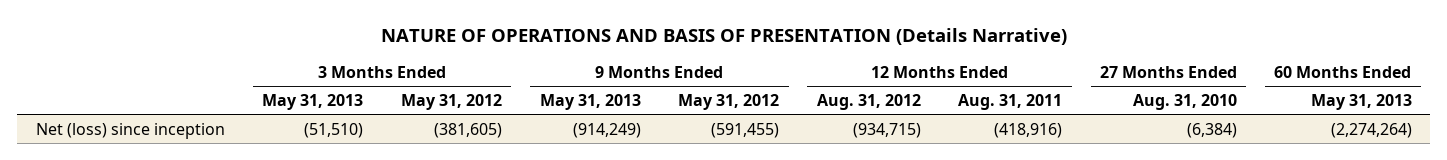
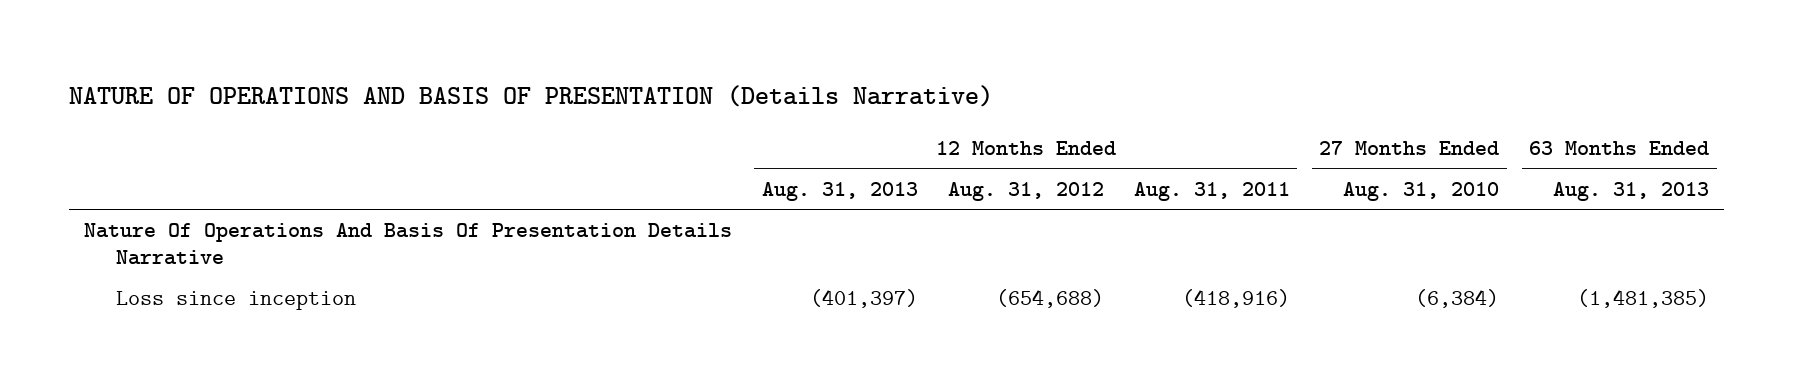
- | 3 Months Ended May 31, 2013 | 3 Months Ended May 31, 2012 | 9 Months Ended May 31, 2013 | 9 Months Ended May 31, 2012 | 12 Months Ended Aug. 31, 2012 | 12 Months Ended Aug. 31, 2011 | 27 Months Ended Aug. 31, 2010 | 60 Months Ended May 31, 2013
+ | 12 Months Ended Aug. 31, 2013 | 12 Months Ended Aug. 31, 2012 | 12 Months Ended Aug. 31, 2011 | 27 Months Ended Aug. 31, 2010 | 63 Months Ended Aug. 31, 2013
- Net (loss) since inception | (51,510) | (381,605) | (914,249) | (591,455) | (934,715) | (418,916) | (6,384) | (2,274,264)
+ Nature Of Operations And Basis Of Presentation Details Narrative
+ Loss since inception | (401,397) | (654,688) | (418,916) | (6,384) | (1,481,385)

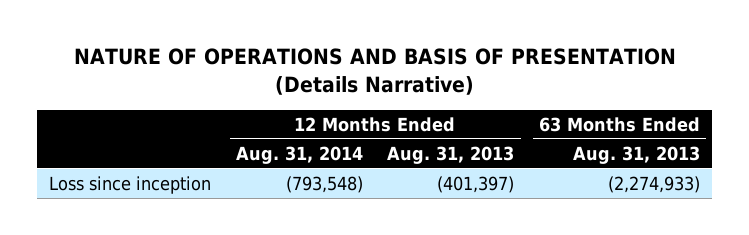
- | 12 Months Ended Aug. 31, 2013 | 12 Months Ended Aug. 31, 2012 | 12 Months Ended Aug. 31, 2011 | 27 Months Ended Aug. 31, 2010 | 63 Months Ended Aug. 31, 2013
+ | 12 Months Ended Aug. 31, 2014 | 12 Months Ended Aug. 31, 2013 | 63 Months Ended Aug. 31, 2013
- Nature Of Operations And Basis Of Presentation Details Narrative
- Loss since inception | (401,397) | (654,688) | (418,916) | (6,384) | (1,481,385)
+ Loss since inception | (793,548) | (401,397) | (2,274,933)

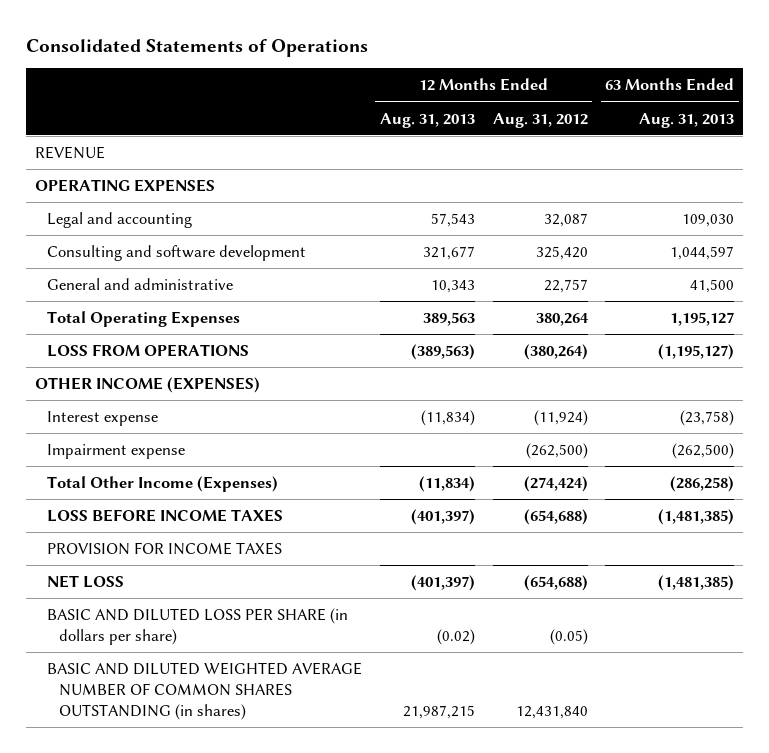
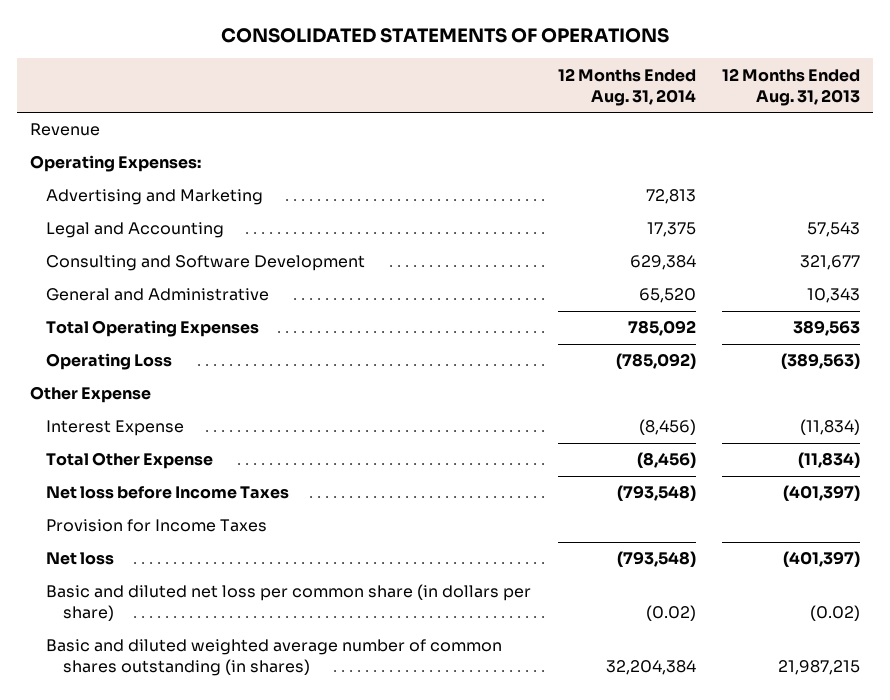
- Consolidated Statements of Operations
+ CONSOLIDATED STATEMENTS OF OPERATIONS
- | 12 Months Ended Aug. 31, 2013 | 12 Months Ended Aug. 31, 2012 | 63 Months Ended Aug. 31, 2013
+ | 12 Months Ended Aug. 31, 2014 | 12 Months Ended Aug. 31, 2013
- REVENUE
- OPERATING EXPENSES
- Legal and accounting | 57,543 | 32,087 | 109,030
- Consulting and software development | 321,677 | 325,420 | 1,044,597
- General and administrative | 10,343 | 22,757 | 41,500
+ Revenue
+ Operating Expenses:
+ Advertising and Marketing | 72,813 |
+ Legal and Accounting | 17,375 | 57,543
+ Consulting and Software Development | 629,384 | 321,677
+ General and Administrative | 65,520 | 10,343
- LOSS FROM OPERATIONS | (389,563) | (380,264) | (1,195,127)
- OTHER INCOME (EXPENSES)
- Interest expense | (11,834) | (11,924) | (23,758)
- Impairment expense | | (262,500) | (262,500)
- Total Other Income (Expenses) | (11,834) | (274,424) | (286,258)
- LOSS BEFORE INCOME TAXES | (401,397) | (654,688) | (1,481,385)
- PROVISION FOR INCOME TAXES
- NET LOSS | (401,397) | (654,688) | (1,481,385)
- BASIC AND DILUTED LOSS PER SHARE (in dollars per share) | (0.02) | (0.05) |
- BASIC AND DILUTED WEIGHTED AVERAGE NUMBER OF COMMON SHARES OUTSTANDING (in shares) | 21,987,215 | 12,431,840 |
+ Operating Loss | (785,092) | (389,563)
+ Other Expense
+ Interest Expense | (8,456) | (11,834)
+ Total Other Expense | (8,456) | (11,834)
+ Net loss before Income Taxes | (793,548) | (401,397)
+ Provision for Income Taxes
+ Net loss | (793,548) | (401,397)
+ Basic and diluted net loss per common share (in dollars per share) | (0.02) | (0.02)
+ Basic and diluted weighted average number of common shares outstanding (in shares) | 32,204,384 | 21,987,215

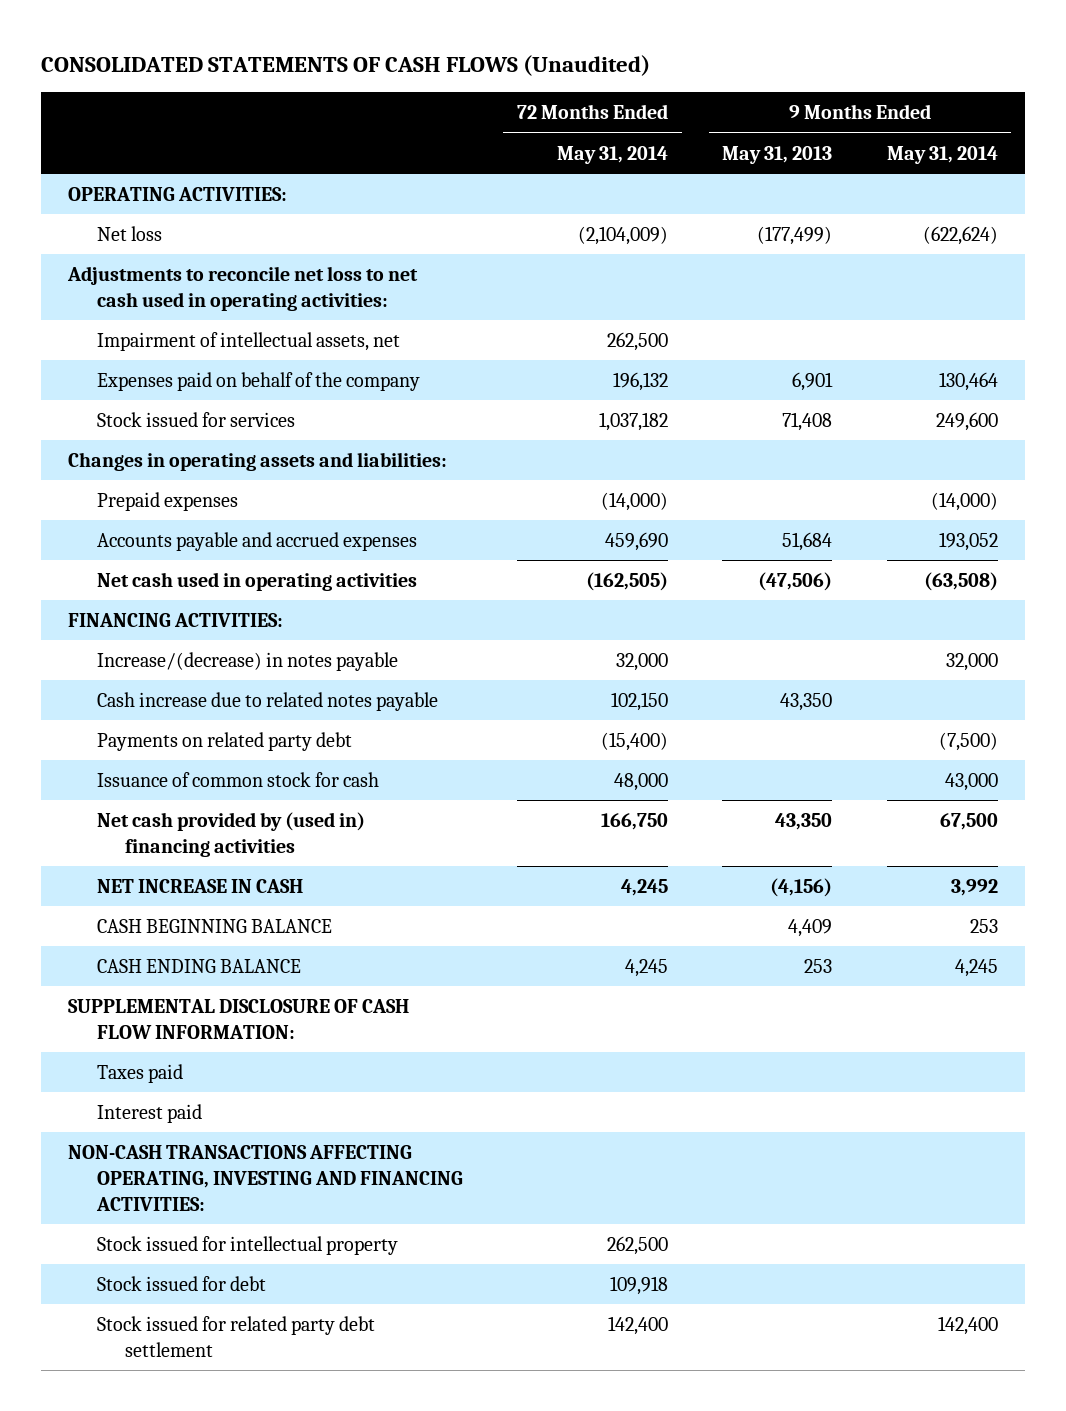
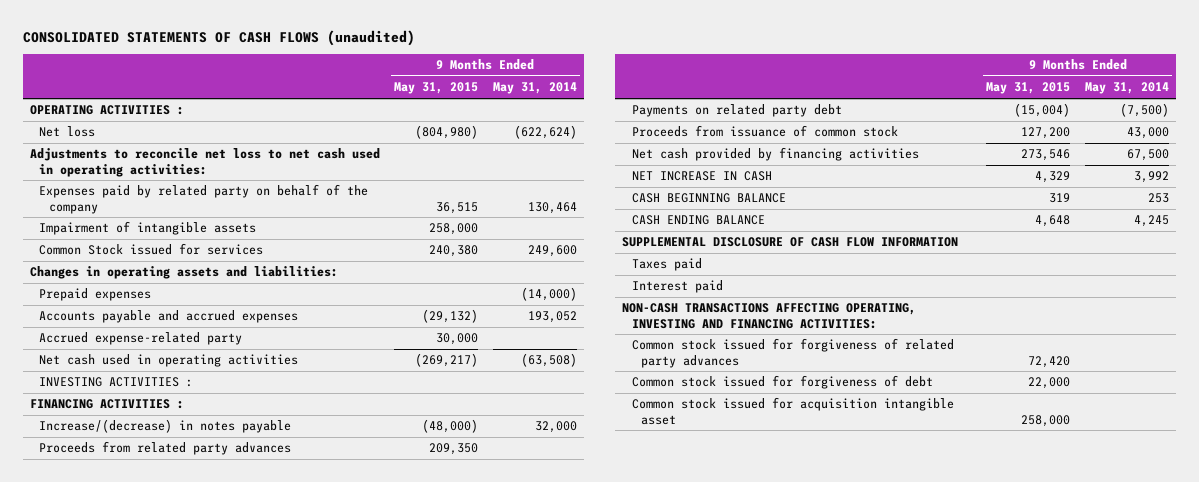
- CONSOLIDATED STATEMENTS OF CASH FLOWS (Unaudited)
+ CONSOLIDATED STATEMENTS OF CASH FLOWS (unaudited)
- | 72 Months Ended May 31, 2014 | 9 Months Ended May 31, 2013 | 9 Months Ended May 31, 2014
+ | 9 Months Ended May 31, 2015 | 9 Months Ended May 31, 2014
- OPERATING ACTIVITIES:
+ OPERATING ACTIVITIES :
- Impairment of intellectual assets, net | 262,500 | |
- Expenses paid on behalf of the company | 196,132 | 6,901 | 130,464
- Stock issued for services | 1,037,182 | 71,408 | 249,600
+ Expenses paid by related party on behalf of the company | 36,515 | 130,464
+ Impairment of intangible assets | 258,000 |
+ Common Stock issued for services | 240,380 | 249,600
+ Accrued expense-related party | 30,000 |
- FINANCING ACTIVITIES:
+ INVESTING ACTIVITIES :
+ FINANCING ACTIVITIES :
- Cash increase due to related notes payable | 102,150 | 43,350 |
+ Proceeds from related party advances | 209,350 |
- Issuance of common stock for cash | 48,000 | | 43,000
- Net cash provided by (used in) financing activities | 166,750 | 43,350 | 67,500
+ Proceeds from issuance of common stock | 127,200 | 43,000
+ Net cash provided by financing activities | 273,546 | 67,500
- SUPPLEMENTAL DISCLOSURE OF CASH FLOW INFORMATION:
+ SUPPLEMENTAL DISCLOSURE OF CASH FLOW INFORMATION
- Stock issued for intellectual property | 262,500 | |
- Stock issued for debt | 109,918 | |
- Stock issued for related party debt settlement | 142,400 | | 142,400
+ Common stock issued for forgiveness of related party advances | 72,420 |
+ Common stock issued for forgiveness of debt | 22,000 |
+ Common stock issued for acquisition intangible asset | 258,000 |

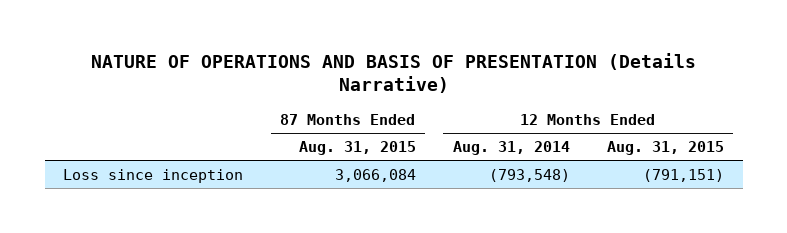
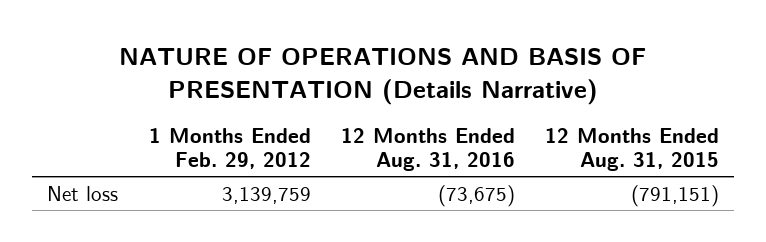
- | 87 Months Ended Aug. 31, 2015 | 12 Months Ended Aug. 31, 2014 | 12 Months Ended Aug. 31, 2015
+ | 1 Months Ended Feb. 29, 2012 | 12 Months Ended Aug. 31, 2016 | 12 Months Ended Aug. 31, 2015
- Loss since inception | 3,066,084 | (793,548) | (791,151)
+ Net loss | 3,139,759 | (73,675) | (791,151)

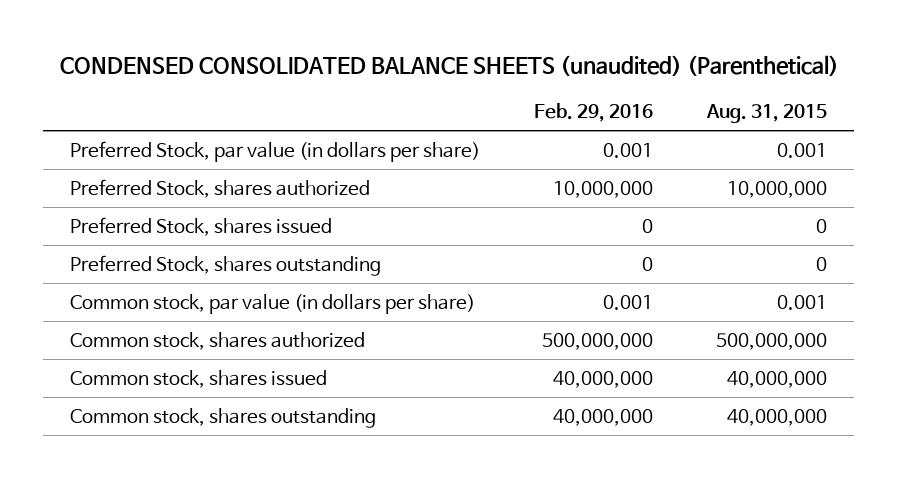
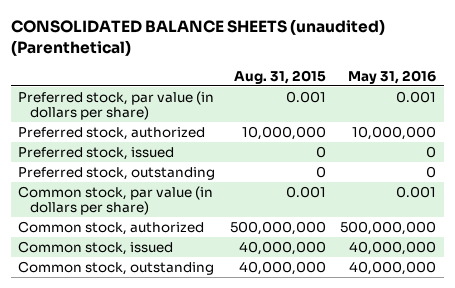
- CONDENSED CONSOLIDATED BALANCE SHEETS (unaudited) (Parenthetical)
+ CONSOLIDATED BALANCE SHEETS (unaudited) (Parenthetical)
- | Feb. 29, 2016 | Aug. 31, 2015
+ | Aug. 31, 2015 | May 31, 2016
- Preferred Stock, par value (in dollars per share) | 0.001 | 0.001
- Preferred Stock, shares authorized | 10,000,000 | 10,000,000
- Preferred Stock, shares issued | 0 | 0
- Preferred Stock, shares outstanding | 0 | 0
+ Preferred stock, par value (in dollars per share) | 0.001 | 0.001
+ Preferred stock, authorized | 10,000,000 | 10,000,000
+ Preferred stock, issued | 0 | 0
+ Preferred stock, outstanding | 0 | 0
- Common stock, shares authorized | 500,000,000 | 500,000,000
- Common stock, shares issued | 40,000,000 | 40,000,000
- Common stock, shares outstanding | 40,000,000 | 40,000,000
+ Common stock, authorized | 500,000,000 | 500,000,000
+ Common stock, issued | 40,000,000 | 40,000,000
+ Common stock, outstanding | 40,000,000 | 40,000,000

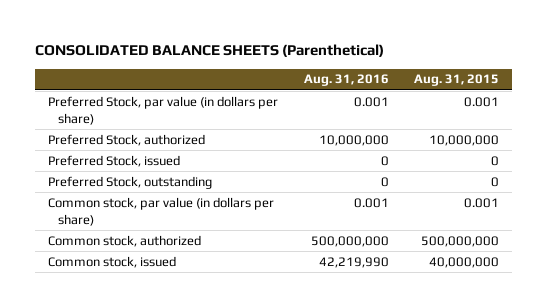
- CONSOLIDATED BALANCE SHEETS (unaudited) (Parenthetical)
+ CONSOLIDATED BALANCE SHEETS (Parenthetical)
- | Aug. 31, 2015 | May 31, 2016
+ | Aug. 31, 2016 | Aug. 31, 2015
- Preferred stock, par value (in dollars per share) | 0.001 | 0.001
- Preferred stock, authorized | 10,000,000 | 10,000,000
- Preferred stock, issued | 0 | 0
- Preferred stock, outstanding | 0 | 0
+ Preferred Stock, par value (in dollars per share) | 0.001 | 0.001
+ Preferred Stock, authorized | 10,000,000 | 10,000,000
+ Preferred Stock, issued | 0 | 0
+ Preferred Stock, outstanding | 0 | 0
- Common stock, outstanding | 40,000,000 | 40,000,000

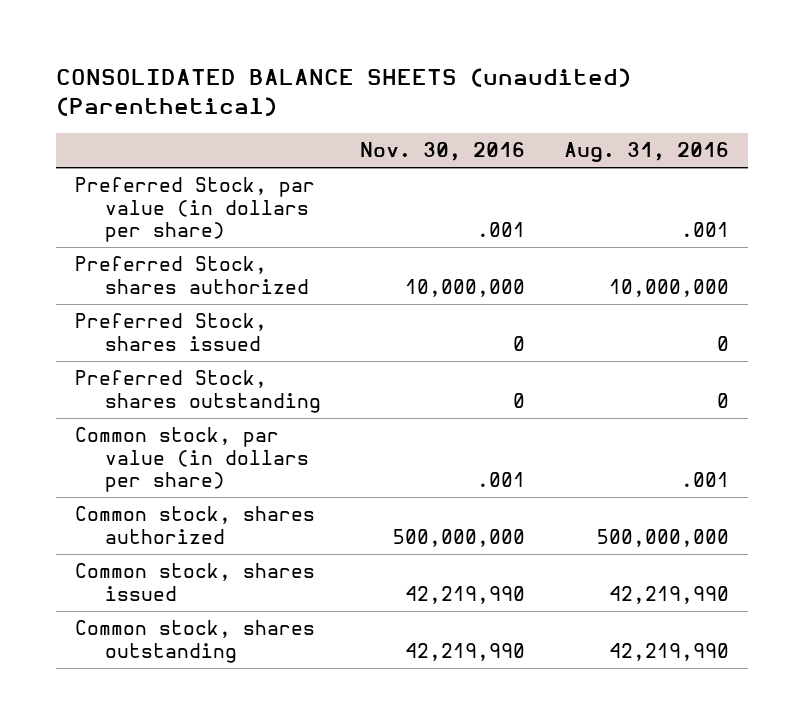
- CONSOLIDATED BALANCE SHEETS (Parenthetical)
+ CONSOLIDATED BALANCE SHEETS (unaudited) (Parenthetical)
- | Aug. 31, 2016 | Aug. 31, 2015
+ | Nov. 30, 2016 | Aug. 31, 2016
- Preferred Stock, par value (in dollars per share) | 0.001 | 0.001
- Preferred Stock, authorized | 10,000,000 | 10,000,000
- Preferred Stock, issued | 0 | 0
- Preferred Stock, outstanding | 0 | 0
- Common stock, par value (in dollars per share) | 0.001 | 0.001
- Common stock, authorized | 500,000,000 | 500,000,000
- Common stock, issued | 42,219,990 | 40,000,000
+ Preferred Stock, par value (in dollars per share) | .001 | .001
+ Preferred Stock, shares authorized | 10,000,000 | 10,000,000
+ Preferred Stock, shares issued | 0 | 0
+ Preferred Stock, shares outstanding | 0 | 0
+ Common stock, par value (in dollars per share) | .001 | .001
+ Common stock, shares authorized | 500,000,000 | 500,000,000
+ Common stock, shares issued | 42,219,990 | 42,219,990
+ Common stock, shares outstanding | 42,219,990 | 42,219,990

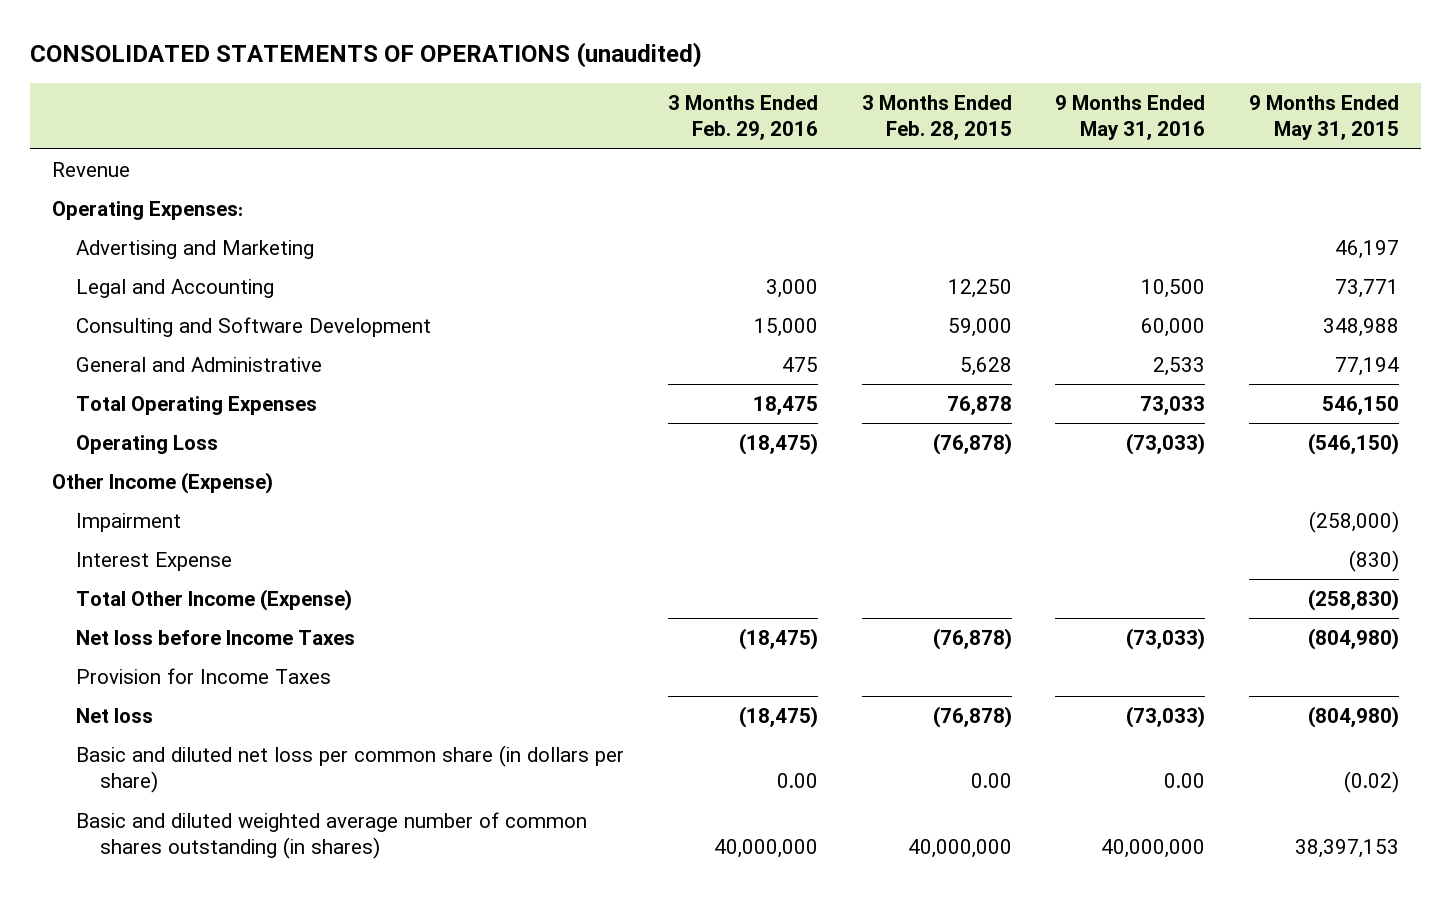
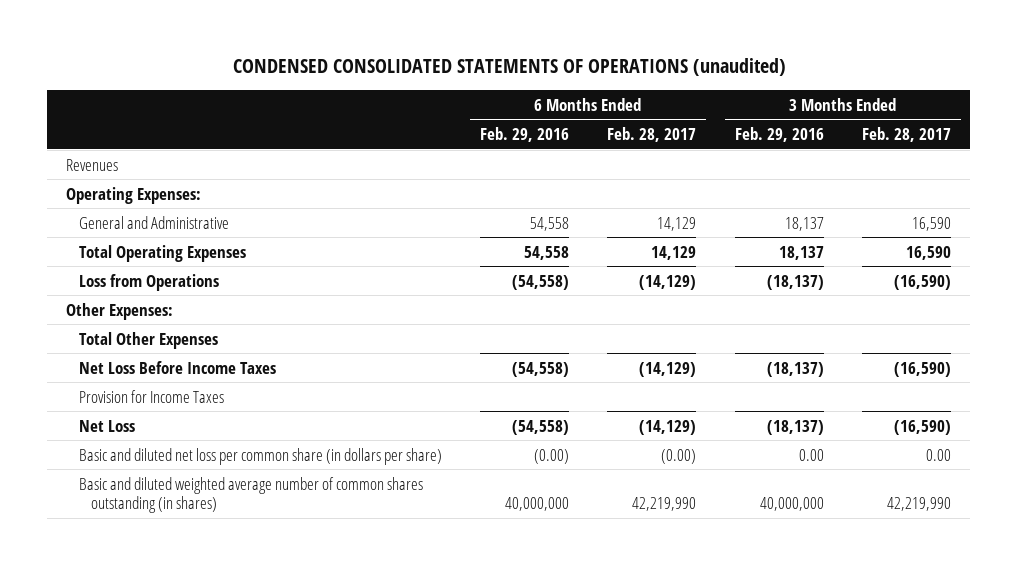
- CONSOLIDATED STATEMENTS OF OPERATIONS (unaudited)
+ CONDENSED CONSOLIDATED STATEMENTS OF OPERATIONS (unaudited)
- | 3 Months Ended Feb. 29, 2016 | 3 Months Ended Feb. 28, 2015 | 9 Months Ended May 31, 2016 | 9 Months Ended May 31, 2015
+ | 6 Months Ended Feb. 29, 2016 | 6 Months Ended Feb. 28, 2017 | 3 Months Ended Feb. 29, 2016 | 3 Months Ended Feb. 28, 2017
- Revenue
+ Revenues
- Advertising and Marketing | | | | 46,197
- Legal and Accounting | 3,000 | 12,250 | 10,500 | 73,771
- Consulting and Software Development | 15,000 | 59,000 | 60,000 | 348,988
- General and Administrative | 475 | 5,628 | 2,533 | 77,194
- Total Operating Expenses | 18,475 | 76,878 | 73,033 | 546,150
- Operating Loss | (18,475) | (76,878) | (73,033) | (546,150)
- Other Income (Expense)
- Impairment | | | | (258,000)
- Interest Expense | | | | (830)
- Total Other Income (Expense) | | | | (258,830)
- Net loss before Income Taxes | (18,475) | (76,878) | (73,033) | (804,980)
+ General and Administrative | 54,558 | 14,129 | 18,137 | 16,590
+ Total Operating Expenses | 54,558 | 14,129 | 18,137 | 16,590
+ Loss from Operations | (54,558) | (14,129) | (18,137) | (16,590)
+ Other Expenses:
+ Total Other Expenses
+ Net Loss Before Income Taxes | (54,558) | (14,129) | (18,137) | (16,590)
- Net loss | (18,475) | (76,878) | (73,033) | (804,980)
+ Net Loss | (54,558) | (14,129) | (18,137) | (16,590)

